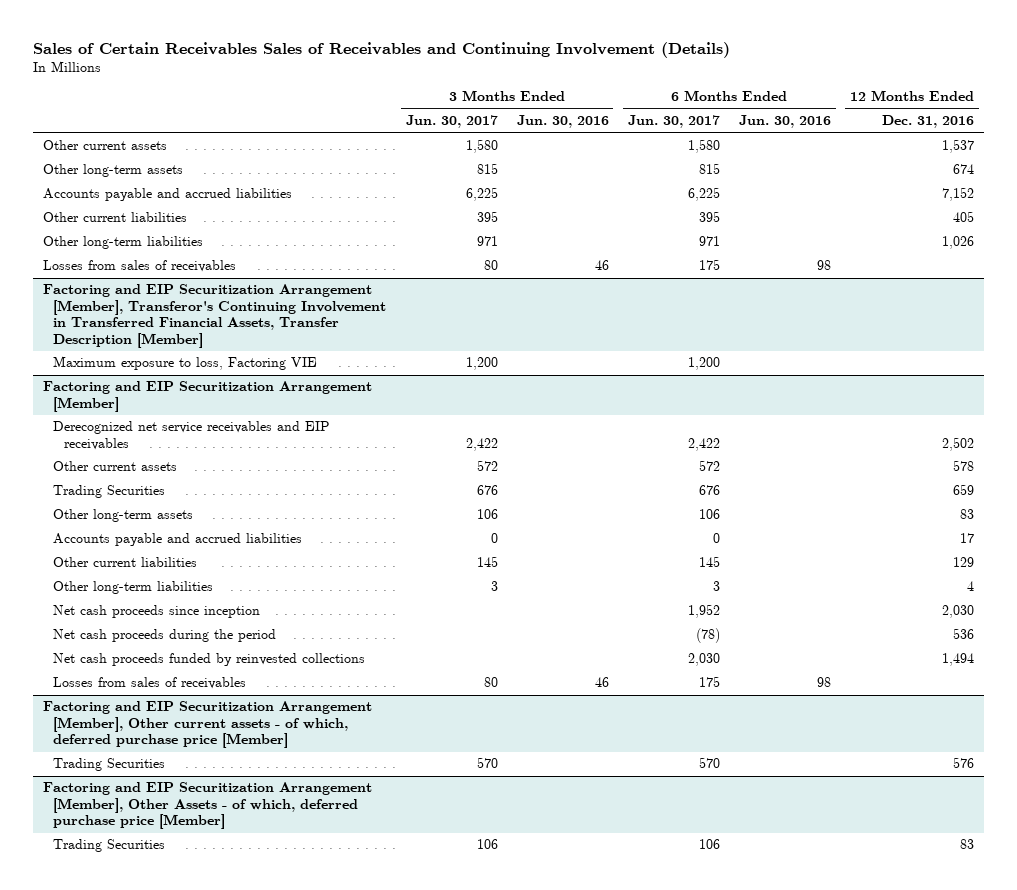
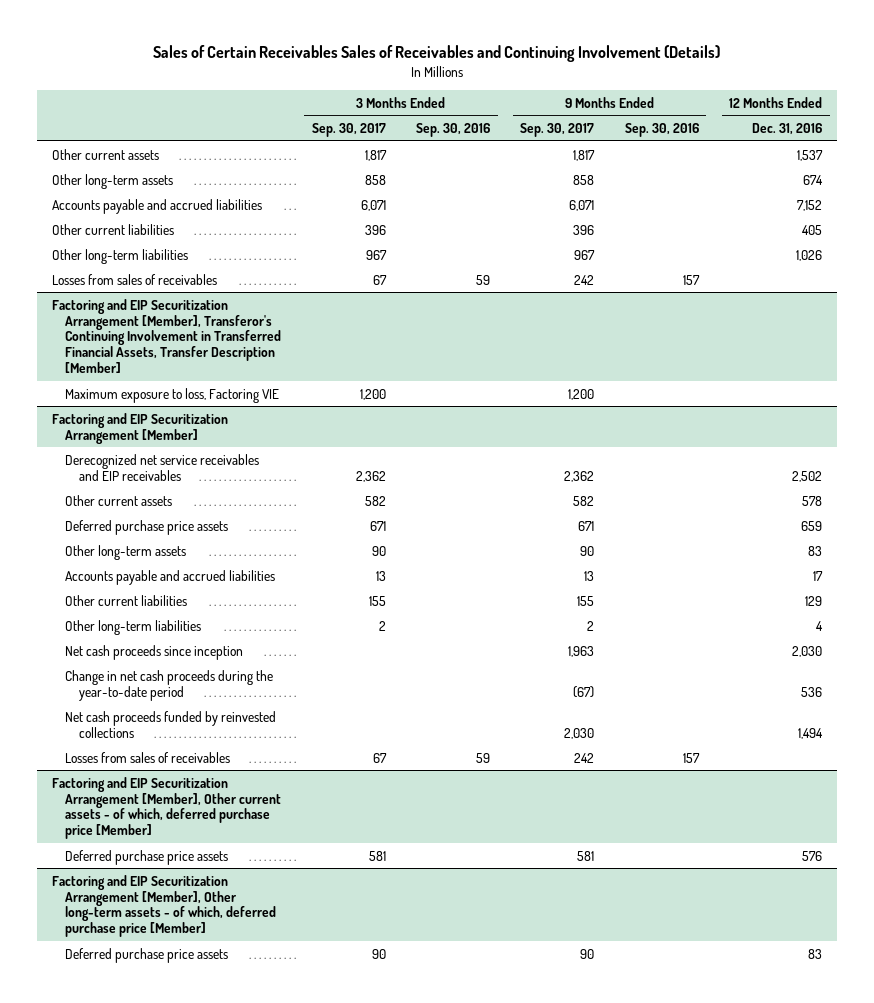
- | 3 Months Ended Jun. 30, 2017 | 3 Months Ended Jun. 30, 2016 | 6 Months Ended Jun. 30, 2017 | 6 Months Ended Jun. 30, 2016 | 12 Months Ended Dec. 31, 2016
+ | 3 Months Ended Sep. 30, 2017 | 3 Months Ended Sep. 30, 2016 | 9 Months Ended Sep. 30, 2017 | 9 Months Ended Sep. 30, 2016 | 12 Months Ended Dec. 31, 2016
@ Factoring and EIP Securitization Arrangement [Member]
- Trading Securities | 676 | | 676 | | 659
+ Deferred purchase price assets | 671 | | 671 | | 659
- Net cash proceeds during the period | | | (78) | | 536
+ Change in net cash proceeds during the year-to-date period | | | (67) | | 536
@ Factoring and EIP Securitization Arrangement [Member], Other current assets - of which, deferred purchase price [Member]
- Trading Securities | 570 | | 570 | | 576
- Factoring and EIP Securitization Arrangement [Member], Other Assets - of which, deferred purchase price [Member]
- Trading Securities | 106 | | 106 | | 83
@ Factoring and EIP Securitization Arrangement [Member], Other current assets - of which, deferred purchase price [Member]
+ Deferred purchase price assets | 581 | | 581 | | 576
+ Factoring and EIP Securitization Arrangement [Member], Other long-term assets - of which, deferred purchase price [Member]
+ Deferred purchase price assets | 90 | | 90 | | 83

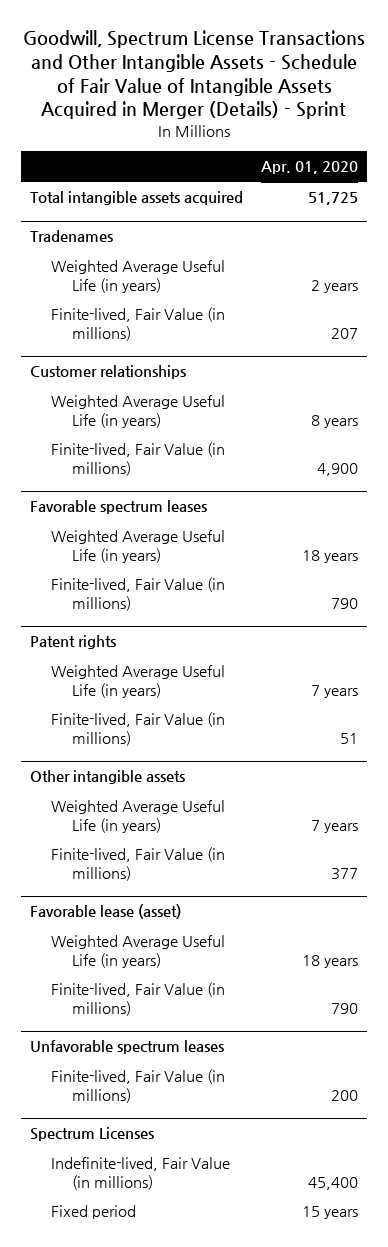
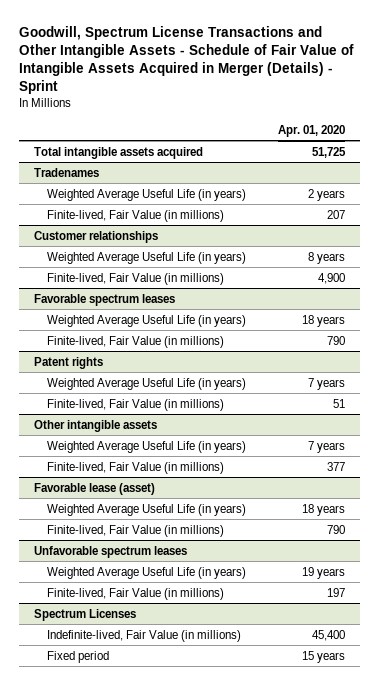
@ Unfavorable spectrum leases
- Finite-lived, Fair Value (in millions) | 200
+ Weighted Average Useful Life (in years) | 19 years
+ Finite-lived, Fair Value (in millions) | 197

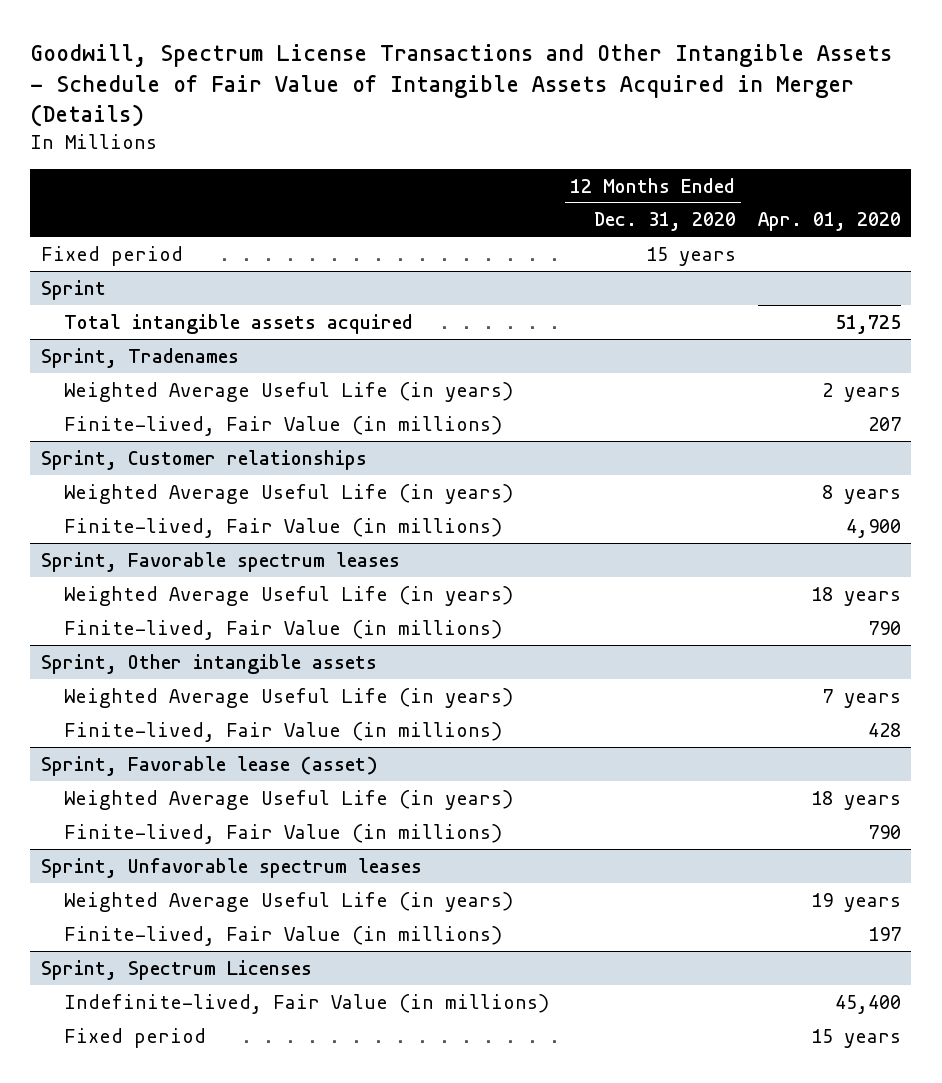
- Goodwill, Spectrum License Transactions and Other Intangible Assets - Schedule of Fair Value of Intangible Assets Acquired in Merger (Details) - Sprint
+ Goodwill, Spectrum License Transactions and Other Intangible Assets - Schedule of Fair Value of Intangible Assets Acquired in Merger (Details)
- | Apr. 01, 2020
+ | 12 Months Ended Dec. 31, 2020 | Apr. 01, 2020
+ Fixed period | 15 years |
+ Sprint
- Tradenames
+ Sprint, Tradenames
- Customer relationships
+ Sprint, Customer relationships
- Favorable spectrum leases
+ Sprint, Favorable spectrum leases
- Patent rights
- Weighted Average Useful Life (in years) | 7 years
- Finite-lived, Fair Value (in millions) | 51
- Other intangible assets
+ Sprint, Other intangible assets
- Finite-lived, Fair Value (in millions) | 377
- Favorable lease (asset)
+ Finite-lived, Fair Value (in millions) | | 428
+ Sprint, Favorable lease (asset)
- Unfavorable spectrum leases
+ Sprint, Unfavorable spectrum leases
- Spectrum Licenses
+ Sprint, Spectrum Licenses

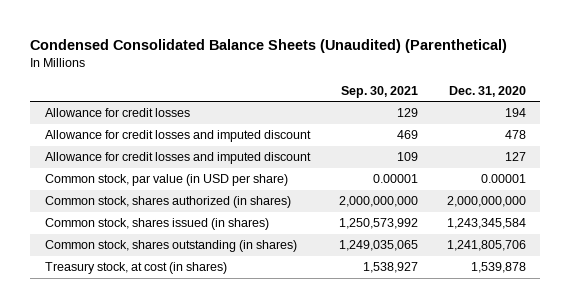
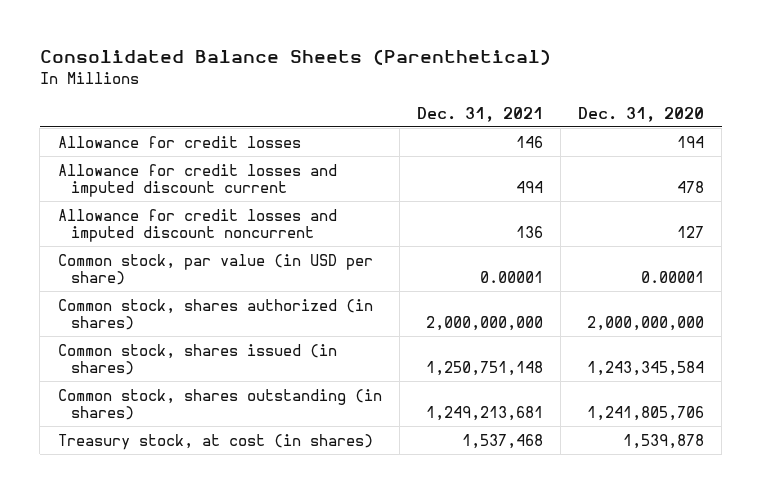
- Condensed Consolidated Balance Sheets (Unaudited) (Parenthetical)
+ Consolidated Balance Sheets (Parenthetical)
- | Sep. 30, 2021 | Dec. 31, 2020
+ | Dec. 31, 2021 | Dec. 31, 2020
- Allowance for credit losses and imputed discount | 469 | 478
- Allowance for credit losses and imputed discount | 109 | 127
+ Allowance for credit losses and imputed discount current | 494 | 478
+ Allowance for credit losses and imputed discount noncurrent | 136 | 127

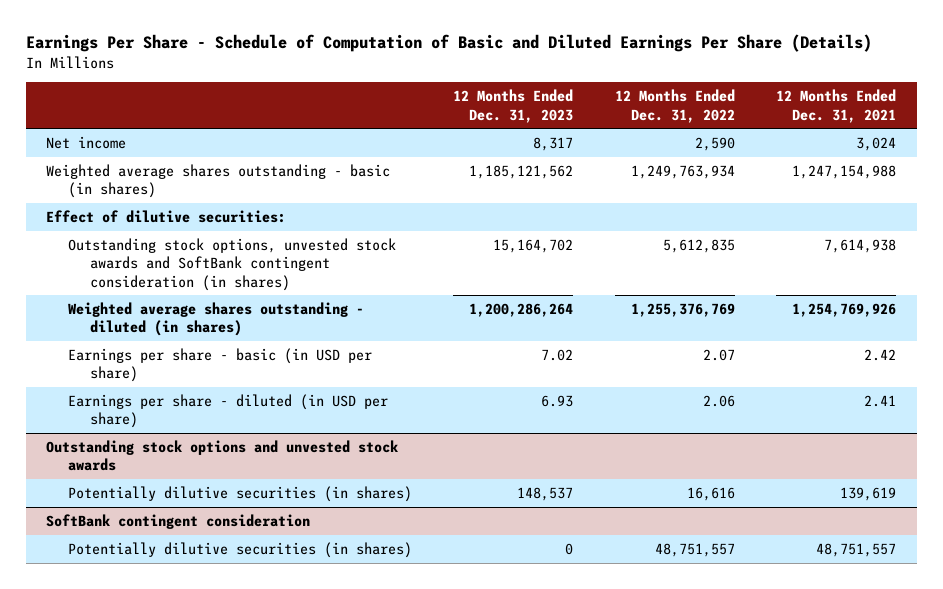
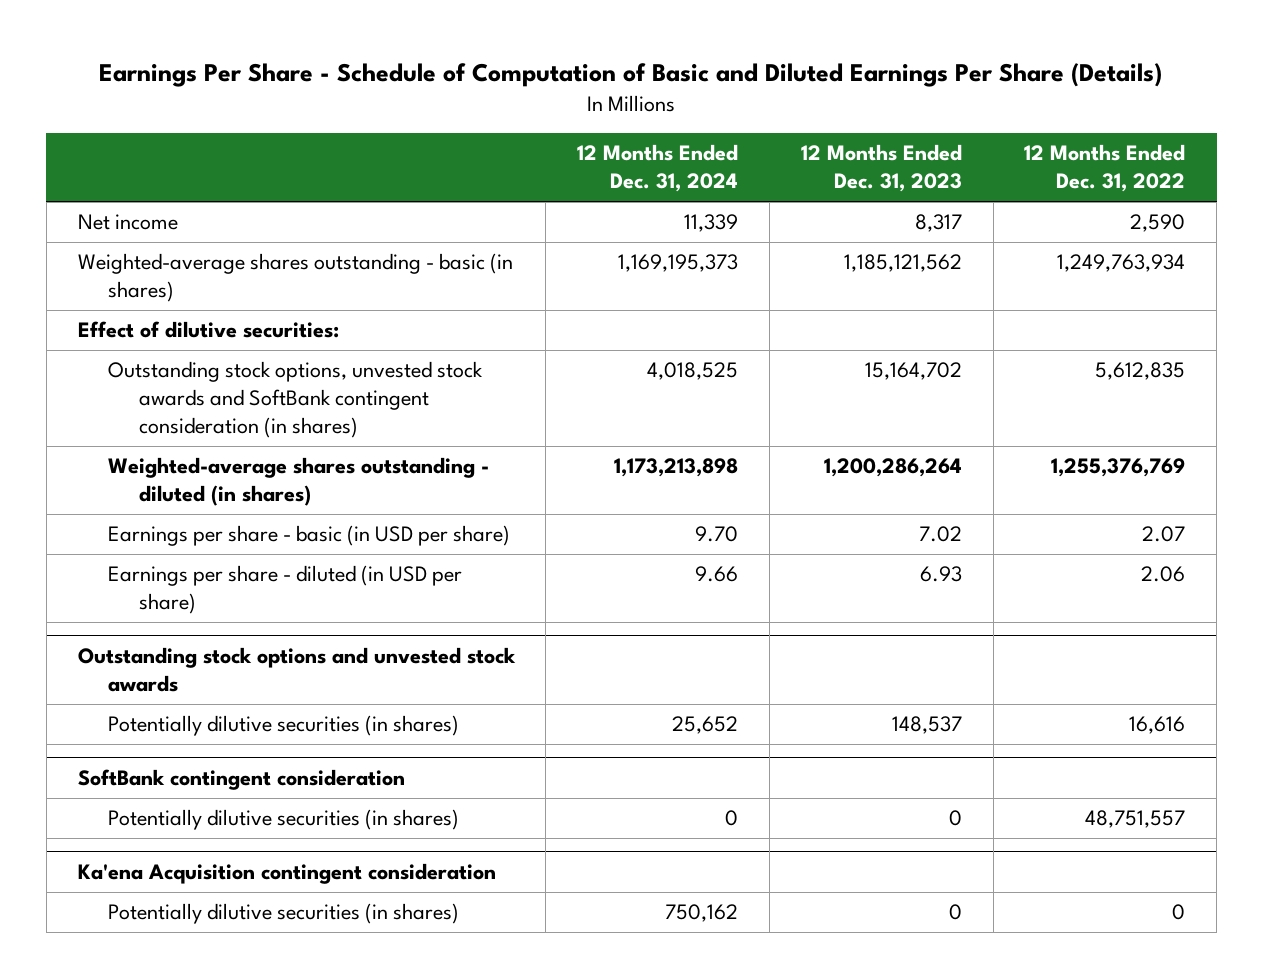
- | 12 Months Ended Dec. 31, 2023 | 12 Months Ended Dec. 31, 2022 | 12 Months Ended Dec. 31, 2021
+ | 12 Months Ended Dec. 31, 2024 | 12 Months Ended Dec. 31, 2023 | 12 Months Ended Dec. 31, 2022
- Weighted average shares outstanding - basic (in shares) | 1,185,121,562 | 1,249,763,934 | 1,247,154,988
+ Weighted-average shares outstanding - basic (in shares) | 1,169,195,373 | 1,185,121,562 | 1,249,763,934
- Weighted average shares outstanding - diluted (in shares) | 1,200,286,264 | 1,255,376,769 | 1,254,769,926
+ Weighted-average shares outstanding - diluted (in shares) | 1,173,213,898 | 1,200,286,264 | 1,255,376,769
+ Ka'ena Acquisition contingent consideration
+ Potentially dilutive securities (in shares) | 750,162 | 0 | 0

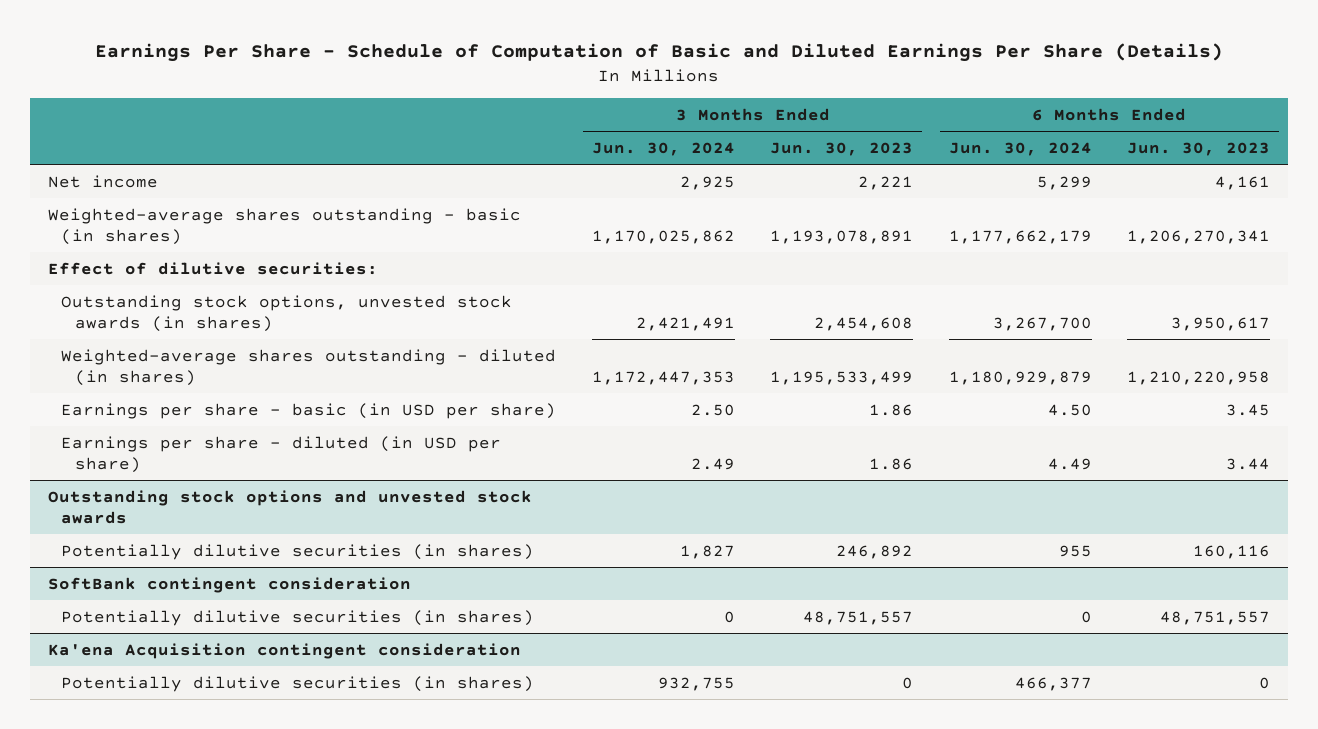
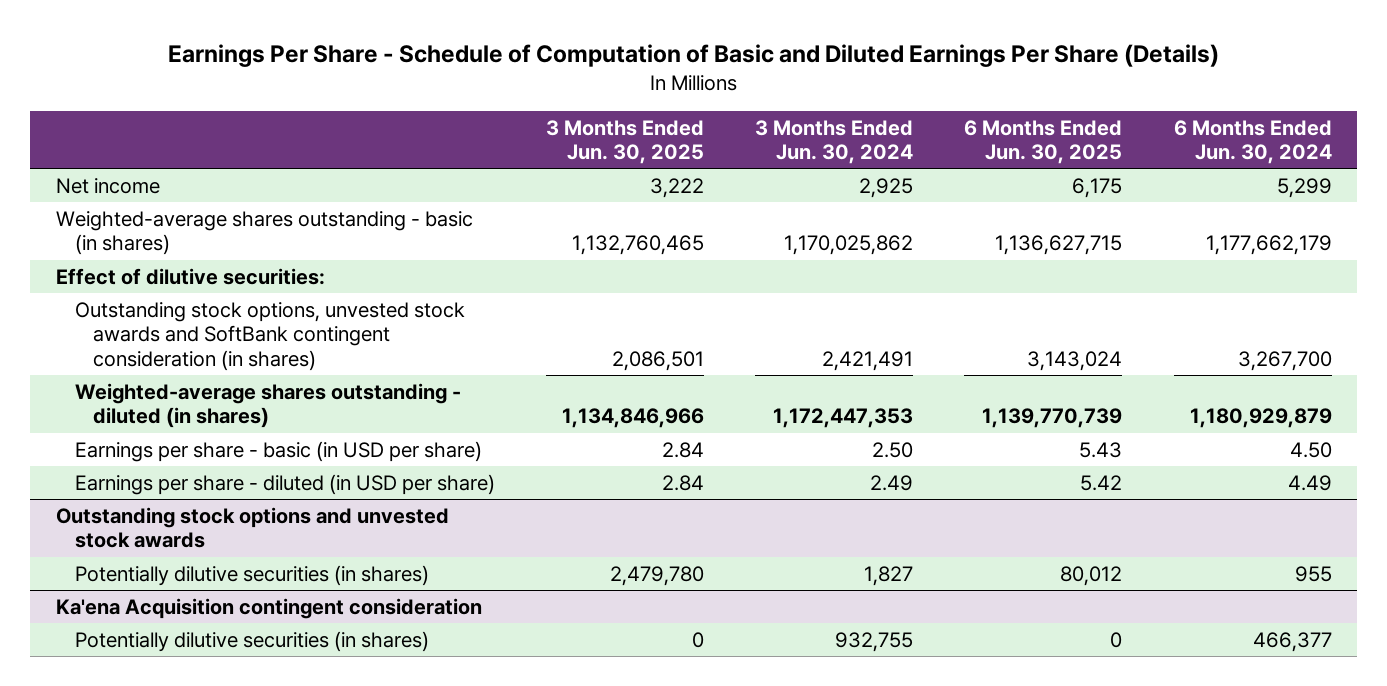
- | 3 Months Ended Jun. 30, 2024 | 3 Months Ended Jun. 30, 2023 | 6 Months Ended Jun. 30, 2024 | 6 Months Ended Jun. 30, 2023
+ | 3 Months Ended Jun. 30, 2025 | 3 Months Ended Jun. 30, 2024 | 6 Months Ended Jun. 30, 2025 | 6 Months Ended Jun. 30, 2024
- Outstanding stock options, unvested stock awards (in shares) | 2,421,491 | 2,454,608 | 3,267,700 | 3,950,617
+ Outstanding stock options, unvested stock awards and SoftBank contingent consideration (in shares) | 2,086,501 | 2,421,491 | 3,143,024 | 3,267,700
- SoftBank contingent consideration
- Potentially dilutive securities (in shares) | 0 | 48,751,557 | 0 | 48,751,557

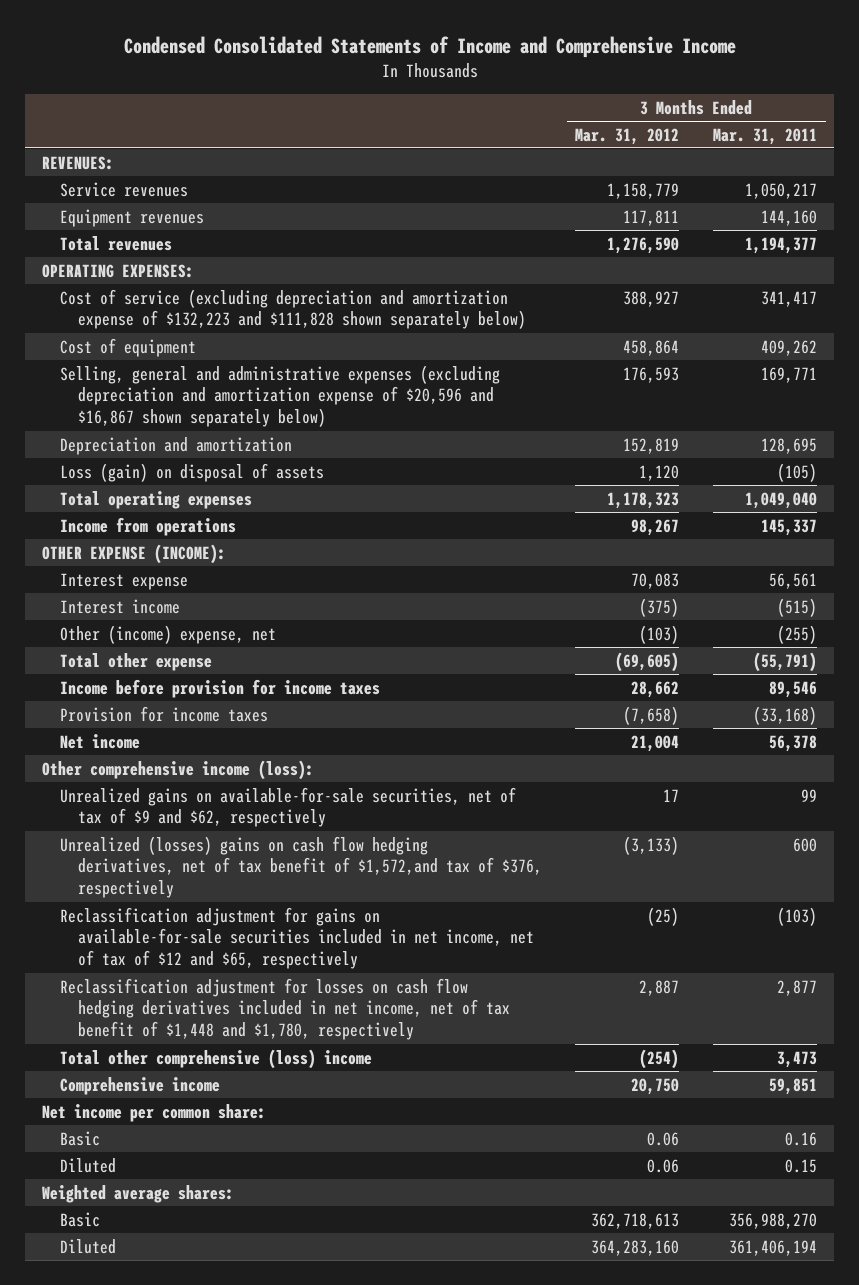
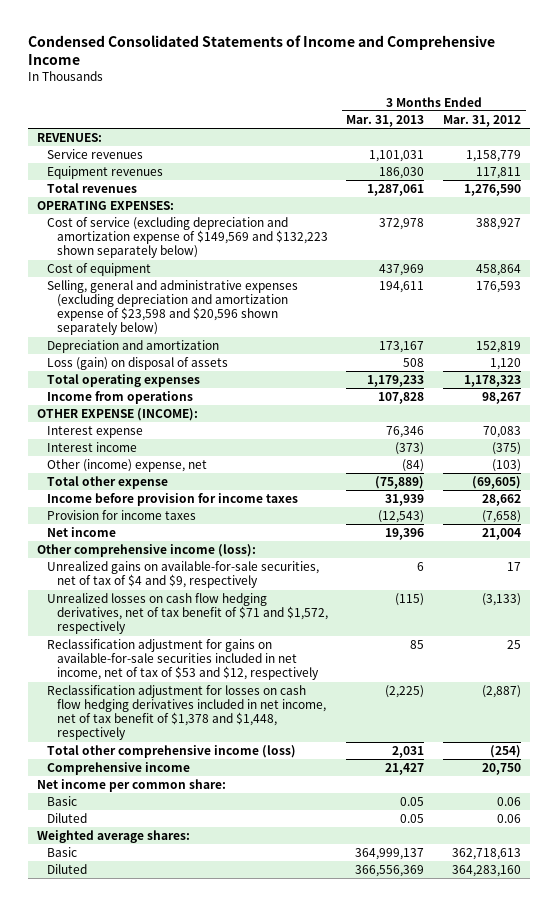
- | 3 Months Ended Mar. 31, 2012 | 3 Months Ended Mar. 31, 2011
+ | 3 Months Ended Mar. 31, 2013 | 3 Months Ended Mar. 31, 2012
- Cost of service (excluding depreciation and amortization expense of $132,223 and $111,828 shown separately below) | 388,927 | 341,417
+ Cost of service (excluding depreciation and amortization expense of $149,569 and $132,223 shown separately below) | 372,978 | 388,927
- Selling, general and administrative expenses (excluding depreciation and amortization expense of $20,596 and $16,867 shown separately below) | 176,593 | 169,771
+ Selling, general and administrative expenses (excluding depreciation and amortization expense of $23,598 and $20,596 shown separately below) | 194,611 | 176,593
- Unrealized gains on available-for-sale securities, net of tax of $9 and $62, respectively | 17 | 99
- Unrealized (losses) gains on cash flow hedging derivatives, net of tax benefit of $1,572,and tax of $376, respectively | (3,133) | 600
- Reclassification adjustment for gains on available-for-sale securities included in net income, net of tax of $12 and $65, respectively | (25) | (103)
- Reclassification adjustment for losses on cash flow hedging derivatives included in net income, net of tax benefit of $1,448 and $1,780, respectively | 2,887 | 2,877
- Total other comprehensive (loss) income | (254) | 3,473
+ Unrealized gains on available-for-sale securities, net of tax of $4 and $9, respectively | 6 | 17
+ Unrealized losses on cash flow hedging derivatives, net of tax benefit of $71 and $1,572, respectively | (115) | (3,133)
+ Reclassification adjustment for gains on available-for-sale securities included in net income, net of tax of $53 and $12, respectively | 85 | 25
+ Reclassification adjustment for losses on cash flow hedging derivatives included in net income, net of tax benefit of $1,378 and $1,448, respectively | (2,225) | (2,887)
+ Total other comprehensive income (loss) | 2,031 | (254)

